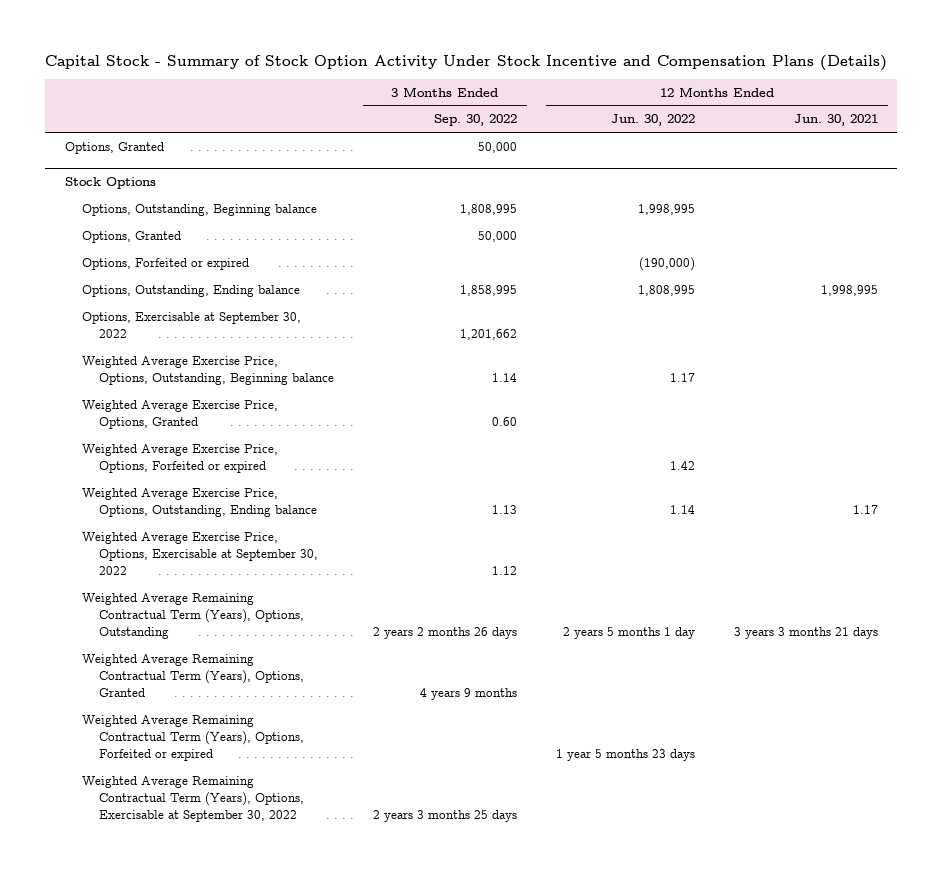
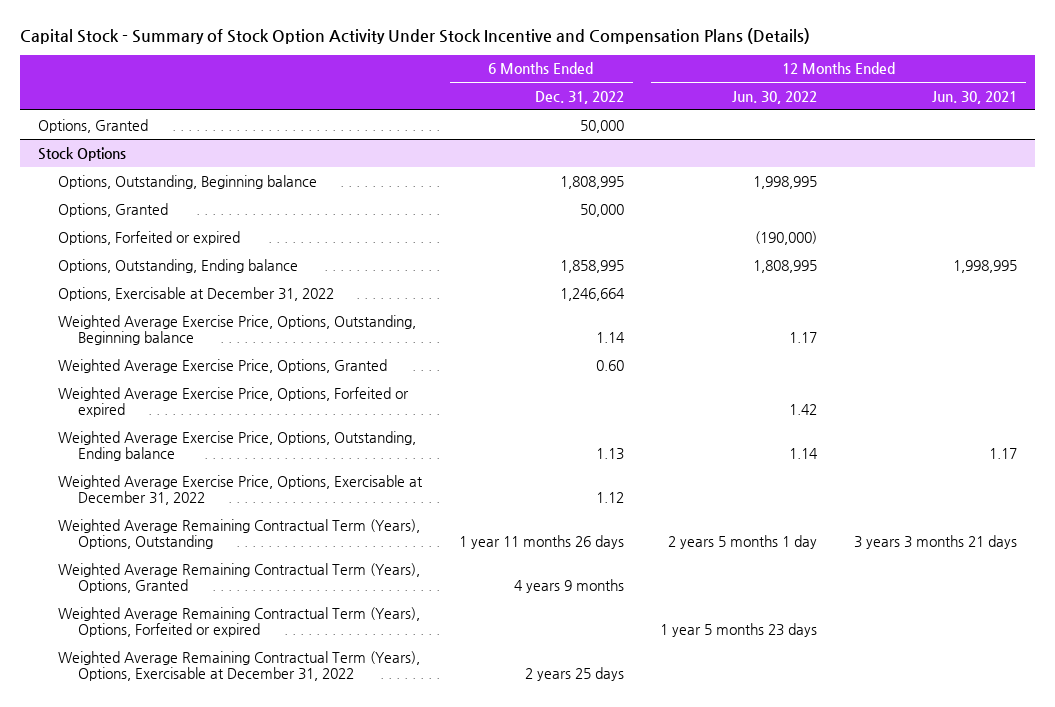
- | 3 Months Ended Sep. 30, 2022 | 12 Months Ended Jun. 30, 2022 | 12 Months Ended Jun. 30, 2021
+ | 6 Months Ended Dec. 31, 2022 | 12 Months Ended Jun. 30, 2022 | 12 Months Ended Jun. 30, 2021
@ Stock Options
- Options, Exercisable at September 30, 2022 | 1,201,662 | |
+ Options, Exercisable at December 31, 2022 | 1,246,664 | |
- Weighted Average Exercise Price, Options, Exercisable at September 30, 2022 | 1.12 | |
+ Weighted Average Exercise Price, Options, Exercisable at December 31, 2022 | 1.12 | |
- Weighted Average Remaining Contractual Term (Years), Options, Exercisable at September 30, 2022 | 2 years 3 months 25 days | |
+ Weighted Average Remaining Contractual Term (Years), Options, Exercisable at December 31, 2022 | 2 years 25 days | |

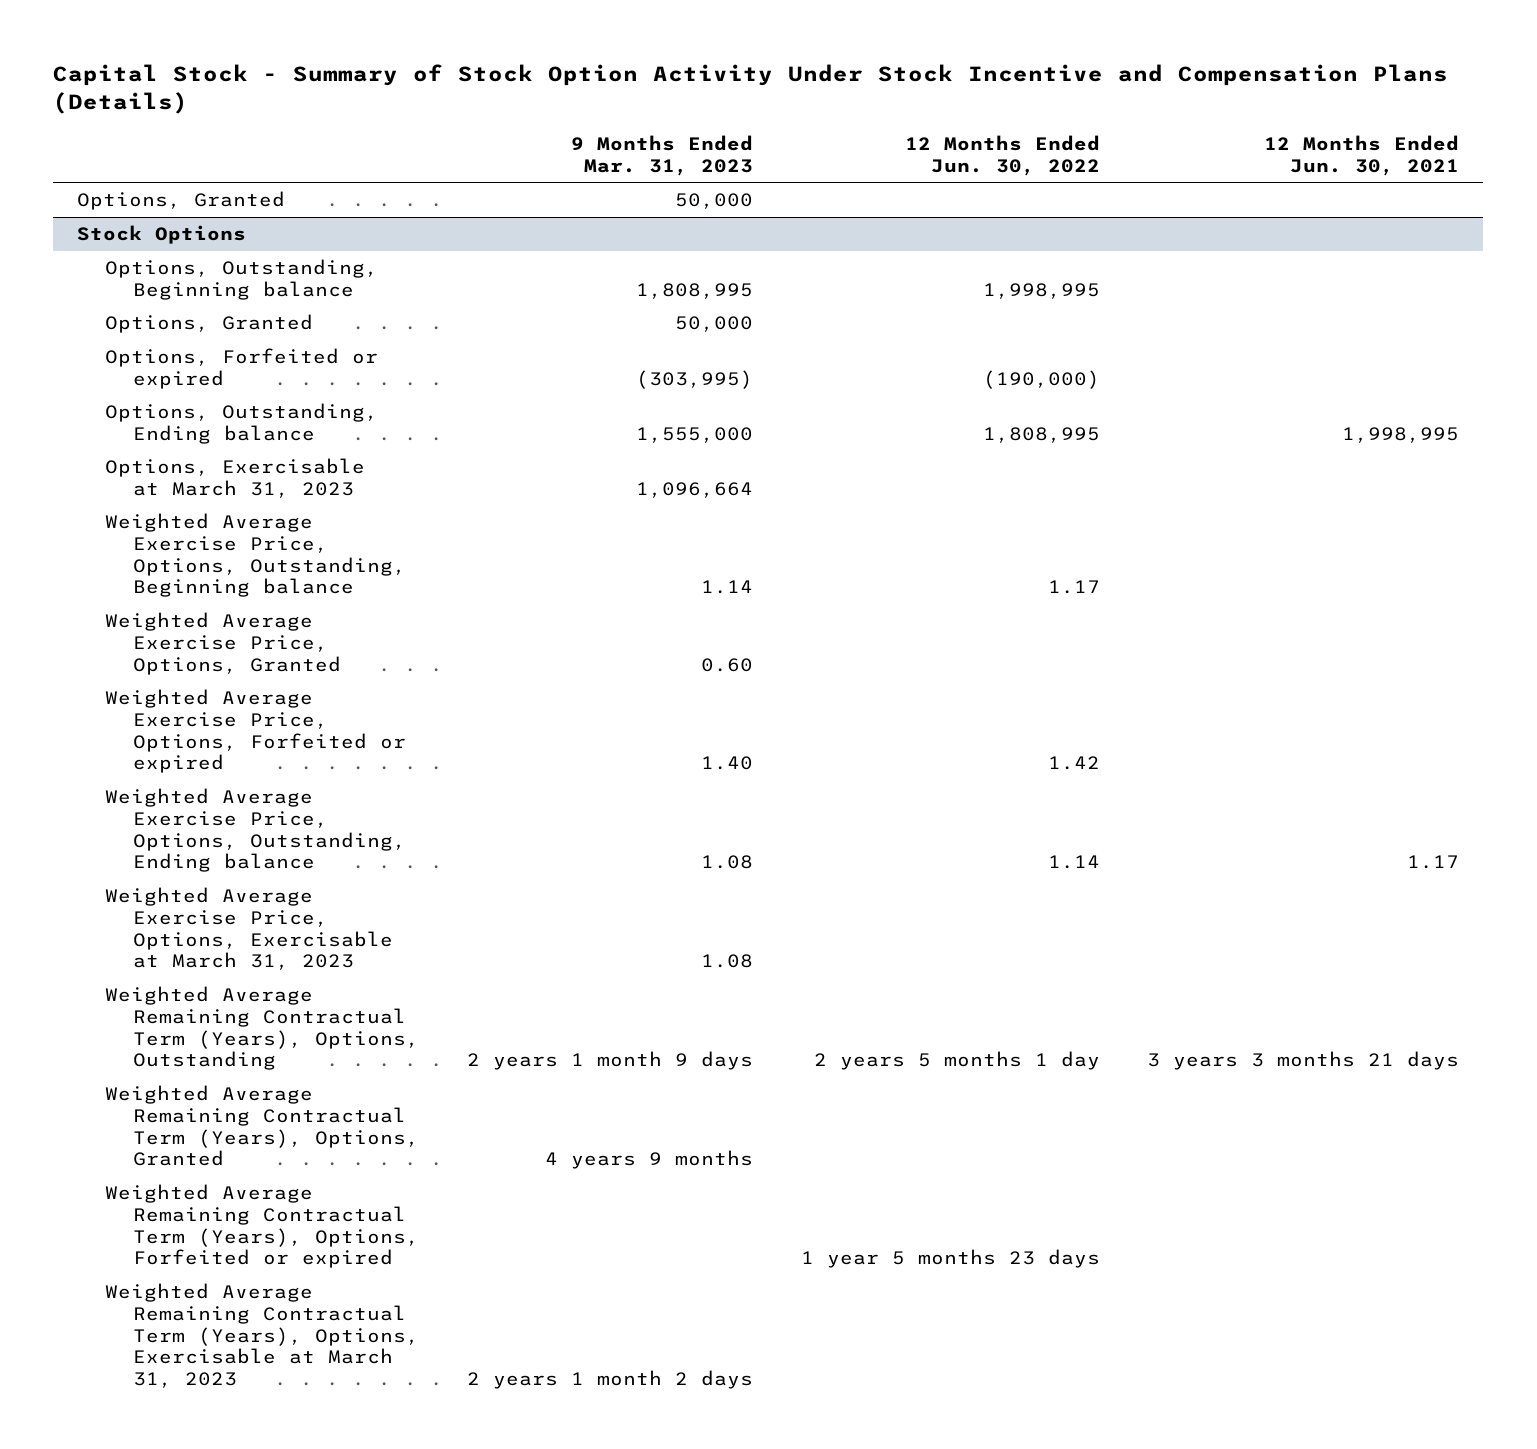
- | 6 Months Ended Dec. 31, 2022 | 12 Months Ended Jun. 30, 2022 | 12 Months Ended Jun. 30, 2021
+ | 9 Months Ended Mar. 31, 2023 | 12 Months Ended Jun. 30, 2022 | 12 Months Ended Jun. 30, 2021
@ Stock Options
- Options, Exercisable at December 31, 2022 | 1,246,664 | |
+ Options, Exercisable at March 31, 2023 | 1,096,664 | |
- Weighted Average Exercise Price, Options, Exercisable at December 31, 2022 | 1.12 | |
+ Weighted Average Exercise Price, Options, Exercisable at March 31, 2023 | 1.08 | |
- Weighted Average Remaining Contractual Term (Years), Options, Exercisable at December 31, 2022 | 2 years 25 days | |
+ Weighted Average Remaining Contractual Term (Years), Options, Exercisable at March 31, 2023 | 2 years 1 month 2 days | |

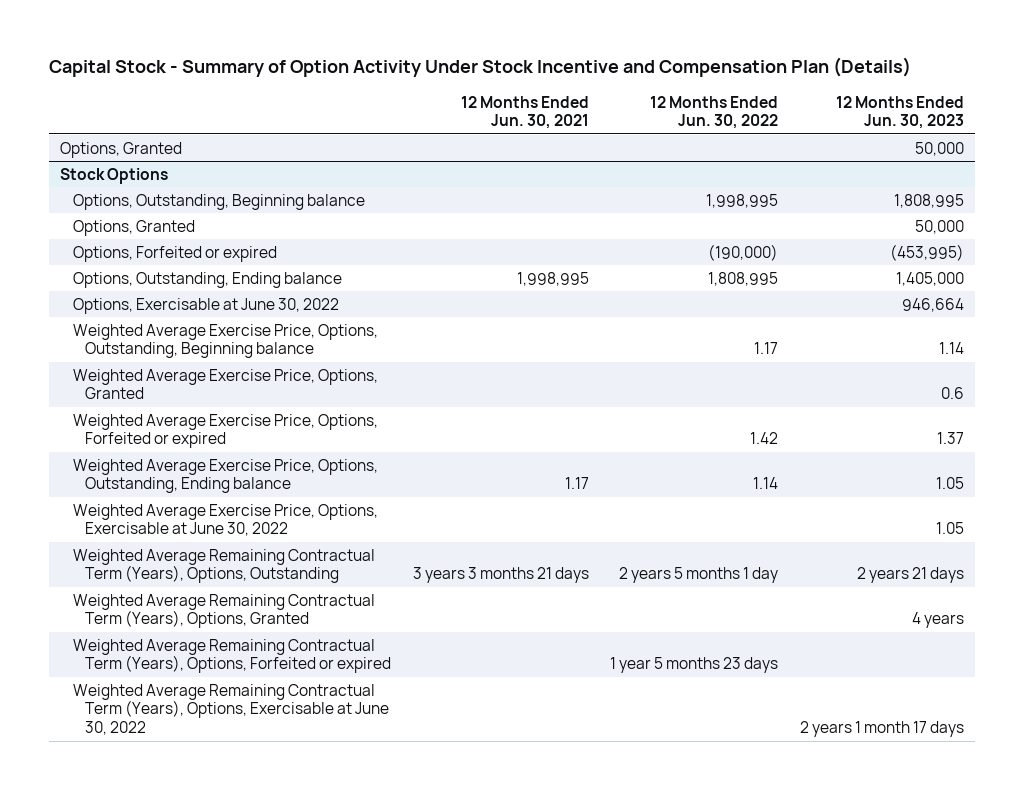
- Capital Stock - Summary of Stock Option Activity Under Stock Incentive and Compensation Plans (Details)
+ Capital Stock - Summary of Option Activity Under Stock Incentive and Compensation Plan (Details)
- | 9 Months Ended Mar. 31, 2023 | 12 Months Ended Jun. 30, 2022 | 12 Months Ended Jun. 30, 2021
+ | 12 Months Ended Jun. 30, 2021 | 12 Months Ended Jun. 30, 2022 | 12 Months Ended Jun. 30, 2023
@ Stock Options
- Options, Exercisable at March 31, 2023 | 1,096,664 | |
+ Options, Exercisable at June 30, 2022 | | | 946,664
- Weighted Average Exercise Price, Options, Exercisable at March 31, 2023 | 1.08 | |
+ Weighted Average Exercise Price, Options, Exercisable at June 30, 2022 | | | 1.05
- Weighted Average Remaining Contractual Term (Years), Options, Exercisable at March 31, 2023 | 2 years 1 month 2 days | |
+ Weighted Average Remaining Contractual Term (Years), Options, Exercisable at June 30, 2022 | | | 2 years 1 month 17 days

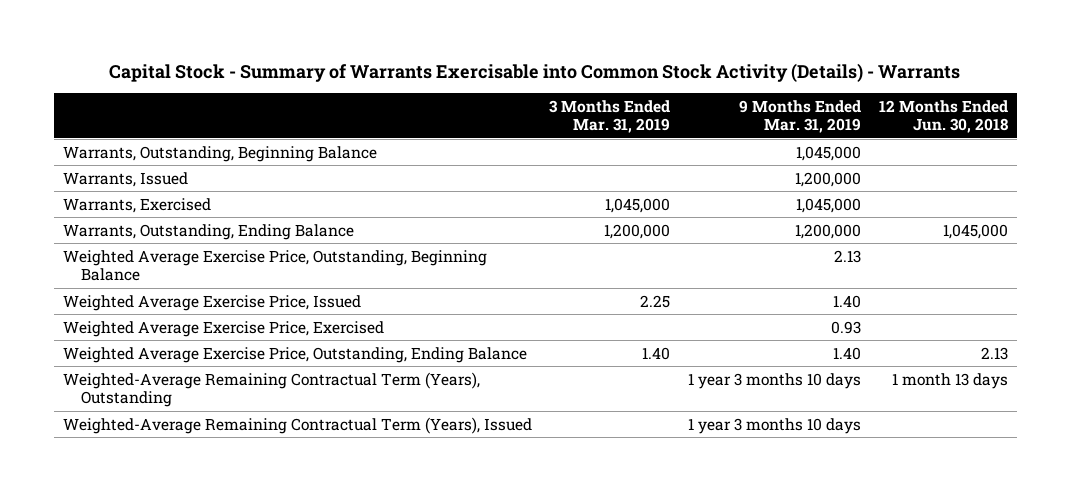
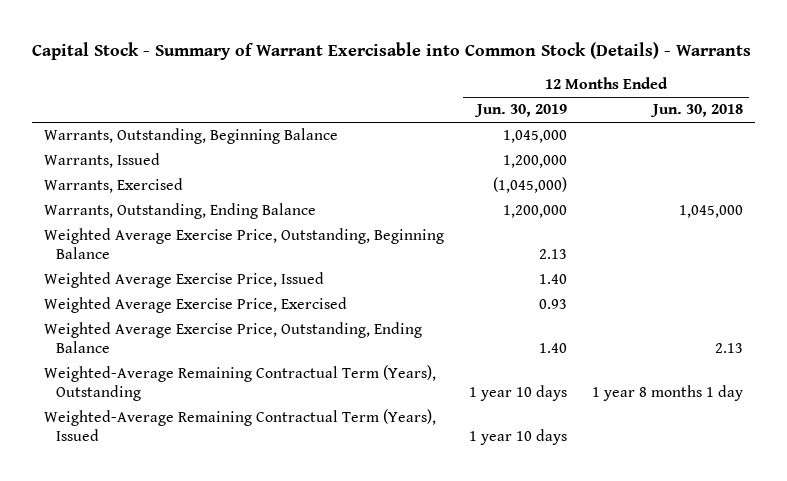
- Capital Stock - Summary of Warrants Exercisable into Common Stock Activity (Details) - Warrants
+ Capital Stock - Summary of Warrant Exercisable into Common Stock (Details) - Warrants
- | 3 Months Ended Mar. 31, 2019 | 9 Months Ended Mar. 31, 2019 | 12 Months Ended Jun. 30, 2018
+ | 12 Months Ended Jun. 30, 2019 | 12 Months Ended Jun. 30, 2018
- Weighted-Average Remaining Contractual Term (Years), Outstanding | | 1 year 3 months 10 days | 1 month 13 days
+ Weighted-Average Remaining Contractual Term (Years), Outstanding | 1 year 10 days | 1 year 8 months 1 day

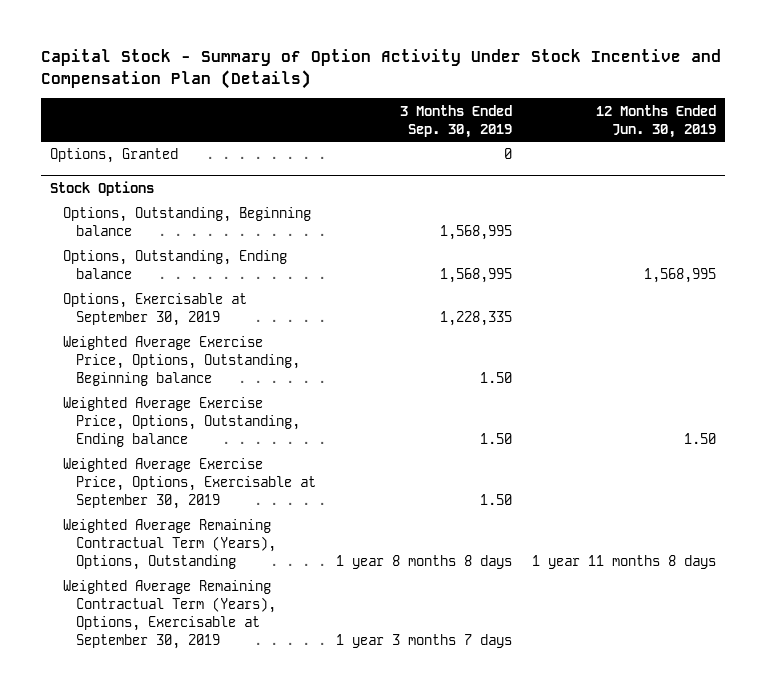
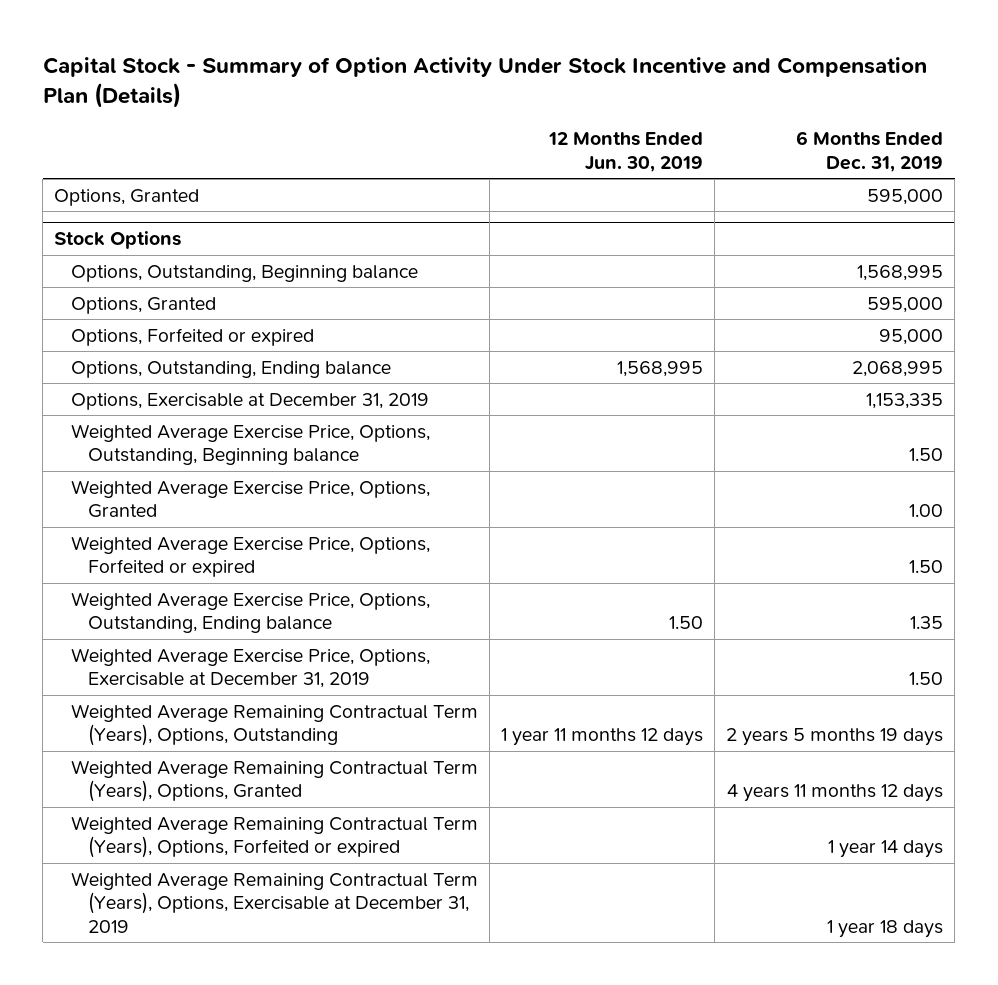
- | 3 Months Ended Sep. 30, 2019 | 12 Months Ended Jun. 30, 2019
+ | 12 Months Ended Jun. 30, 2019 | 6 Months Ended Dec. 31, 2019
@ Stock Options
+ Options, Granted | | 595,000
+ Options, Forfeited or expired | | 95,000
- Options, Exercisable at September 30, 2019 | 1,228,335 |
+ Options, Exercisable at December 31, 2019 | | 1,153,335
+ Weighted Average Exercise Price, Options, Granted | | 1.00
+ Weighted Average Exercise Price, Options, Forfeited or expired | | 1.50
- Weighted Average Exercise Price, Options, Exercisable at September 30, 2019 | 1.50 |
- Weighted Average Remaining Contractual Term (Years), Options, Outstanding | 1 year 8 months 8 days | 1 year 11 months 8 days
- Weighted Average Remaining Contractual Term (Years), Options, Exercisable at September 30, 2019 | 1 year 3 months 7 days |
+ Weighted Average Exercise Price, Options, Exercisable at December 31, 2019 | | 1.50
+ Weighted Average Remaining Contractual Term (Years), Options, Outstanding | 1 year 11 months 12 days | 2 years 5 months 19 days
+ Weighted Average Remaining Contractual Term (Years), Options, Granted | | 4 years 11 months 12 days
+ Weighted Average Remaining Contractual Term (Years), Options, Forfeited or expired | | 1 year 14 days
+ Weighted Average Remaining Contractual Term (Years), Options, Exercisable at December 31, 2019 | | 1 year 18 days

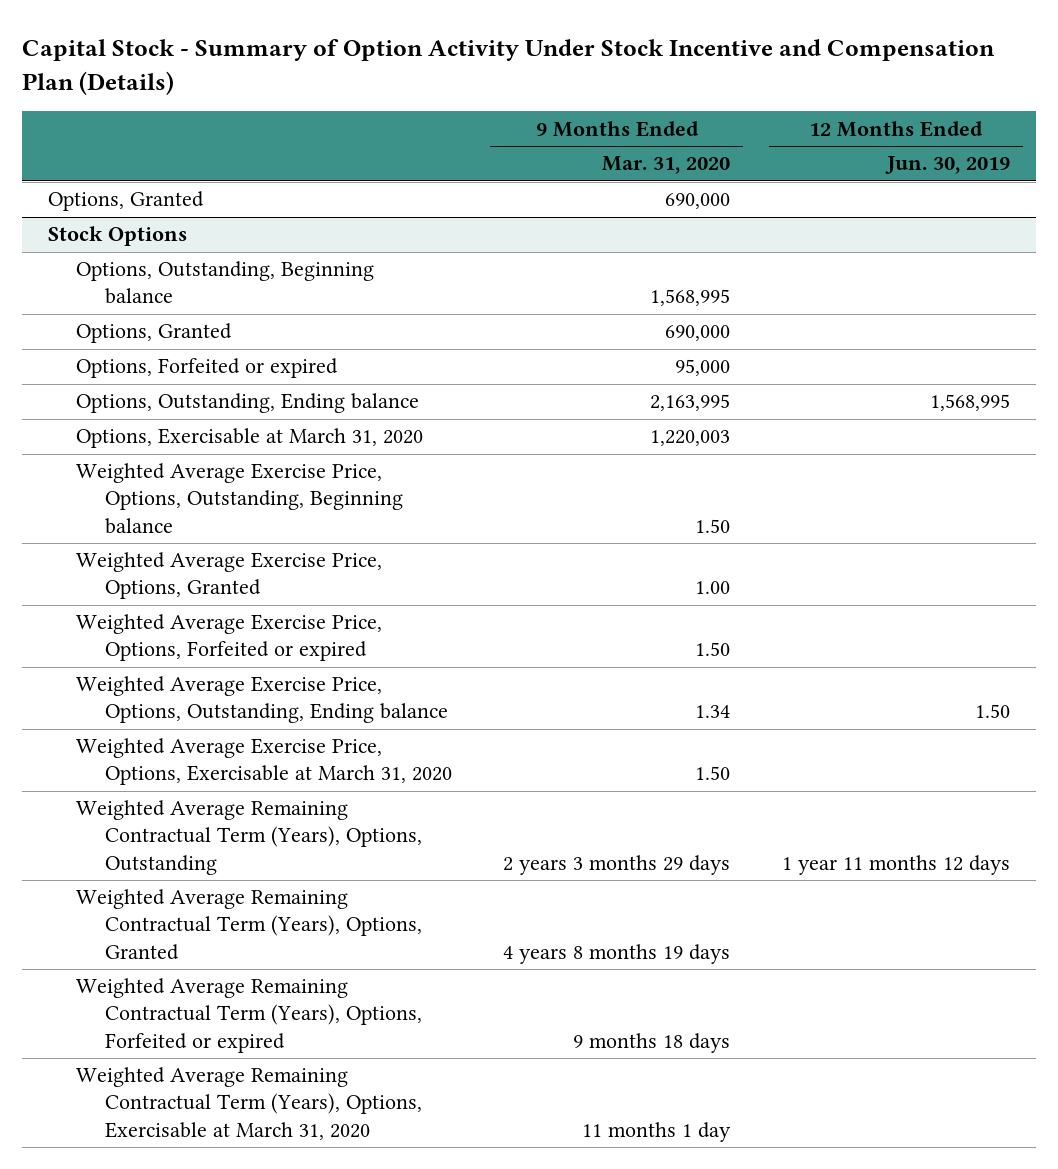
- | 12 Months Ended Jun. 30, 2019 | 6 Months Ended Dec. 31, 2019
+ | 9 Months Ended Mar. 31, 2020 | 12 Months Ended Jun. 30, 2019
@ Stock Options
- Options, Exercisable at December 31, 2019 | | 1,153,335
+ Options, Exercisable at March 31, 2020 | 1,220,003 |
- Weighted Average Exercise Price, Options, Exercisable at December 31, 2019 | | 1.50
+ Weighted Average Exercise Price, Options, Exercisable at March 31, 2020 | 1.50 |
- Weighted Average Remaining Contractual Term (Years), Options, Exercisable at December 31, 2019 | | 1 year 18 days
+ Weighted Average Remaining Contractual Term (Years), Options, Exercisable at March 31, 2020 | 11 months 1 day |

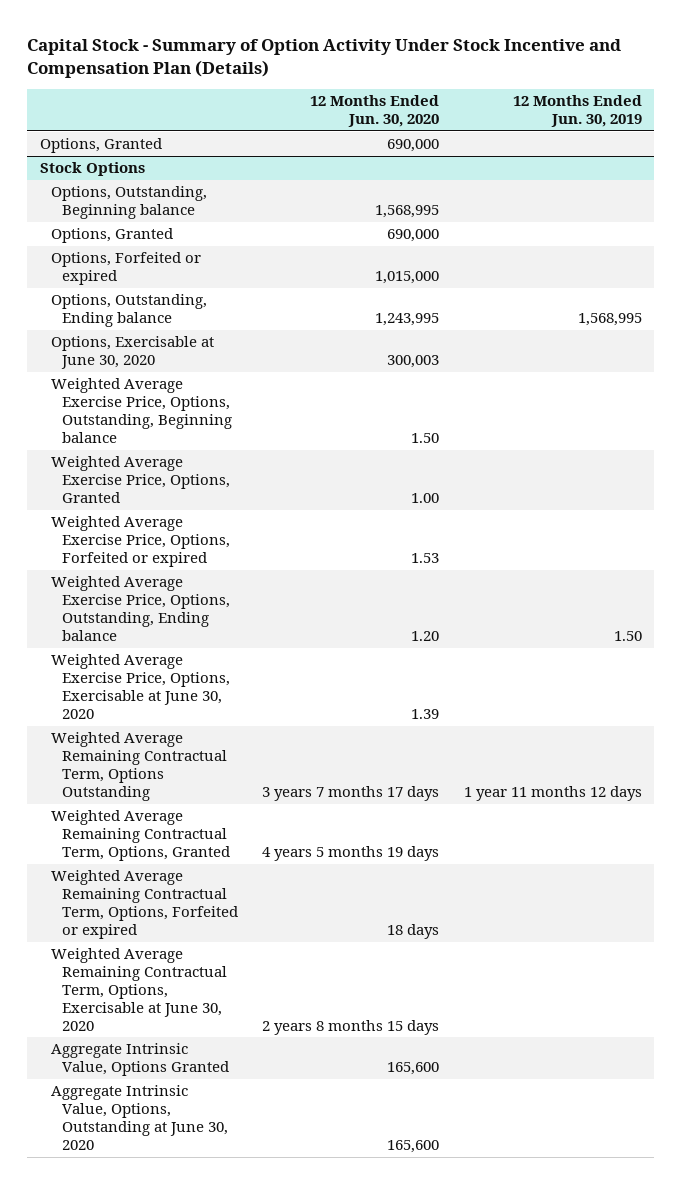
- | 9 Months Ended Mar. 31, 2020 | 12 Months Ended Jun. 30, 2019
+ | 12 Months Ended Jun. 30, 2020 | 12 Months Ended Jun. 30, 2019
@ Stock Options
- Options, Exercisable at March 31, 2020 | 1,220,003 |
+ Options, Exercisable at June 30, 2020 | 300,003 |
- Weighted Average Exercise Price, Options, Exercisable at March 31, 2020 | 1.50 |
- Weighted Average Remaining Contractual Term (Years), Options, Outstanding | 2 years 3 months 29 days | 1 year 11 months 12 days
- Weighted Average Remaining Contractual Term (Years), Options, Granted | 4 years 8 months 19 days |
- Weighted Average Remaining Contractual Term (Years), Options, Forfeited or expired | 9 months 18 days |
- Weighted Average Remaining Contractual Term (Years), Options, Exercisable at March 31, 2020 | 11 months 1 day |
+ Weighted Average Exercise Price, Options, Exercisable at June 30, 2020 | 1.39 |
+ Weighted Average Remaining Contractual Term, Options Outstanding | 3 years 7 months 17 days | 1 year 11 months 12 days
+ Weighted Average Remaining Contractual Term, Options, Granted | 4 years 5 months 19 days |
+ Weighted Average Remaining Contractual Term, Options, Forfeited or expired | 18 days |
+ Weighted Average Remaining Contractual Term, Options, Exercisable at June 30, 2020 | 2 years 8 months 15 days |
+ Aggregate Intrinsic Value, Options Granted | 165,600 |
+ Aggregate Intrinsic Value, Options, Outstanding at June 30, 2020 | 165,600 |

